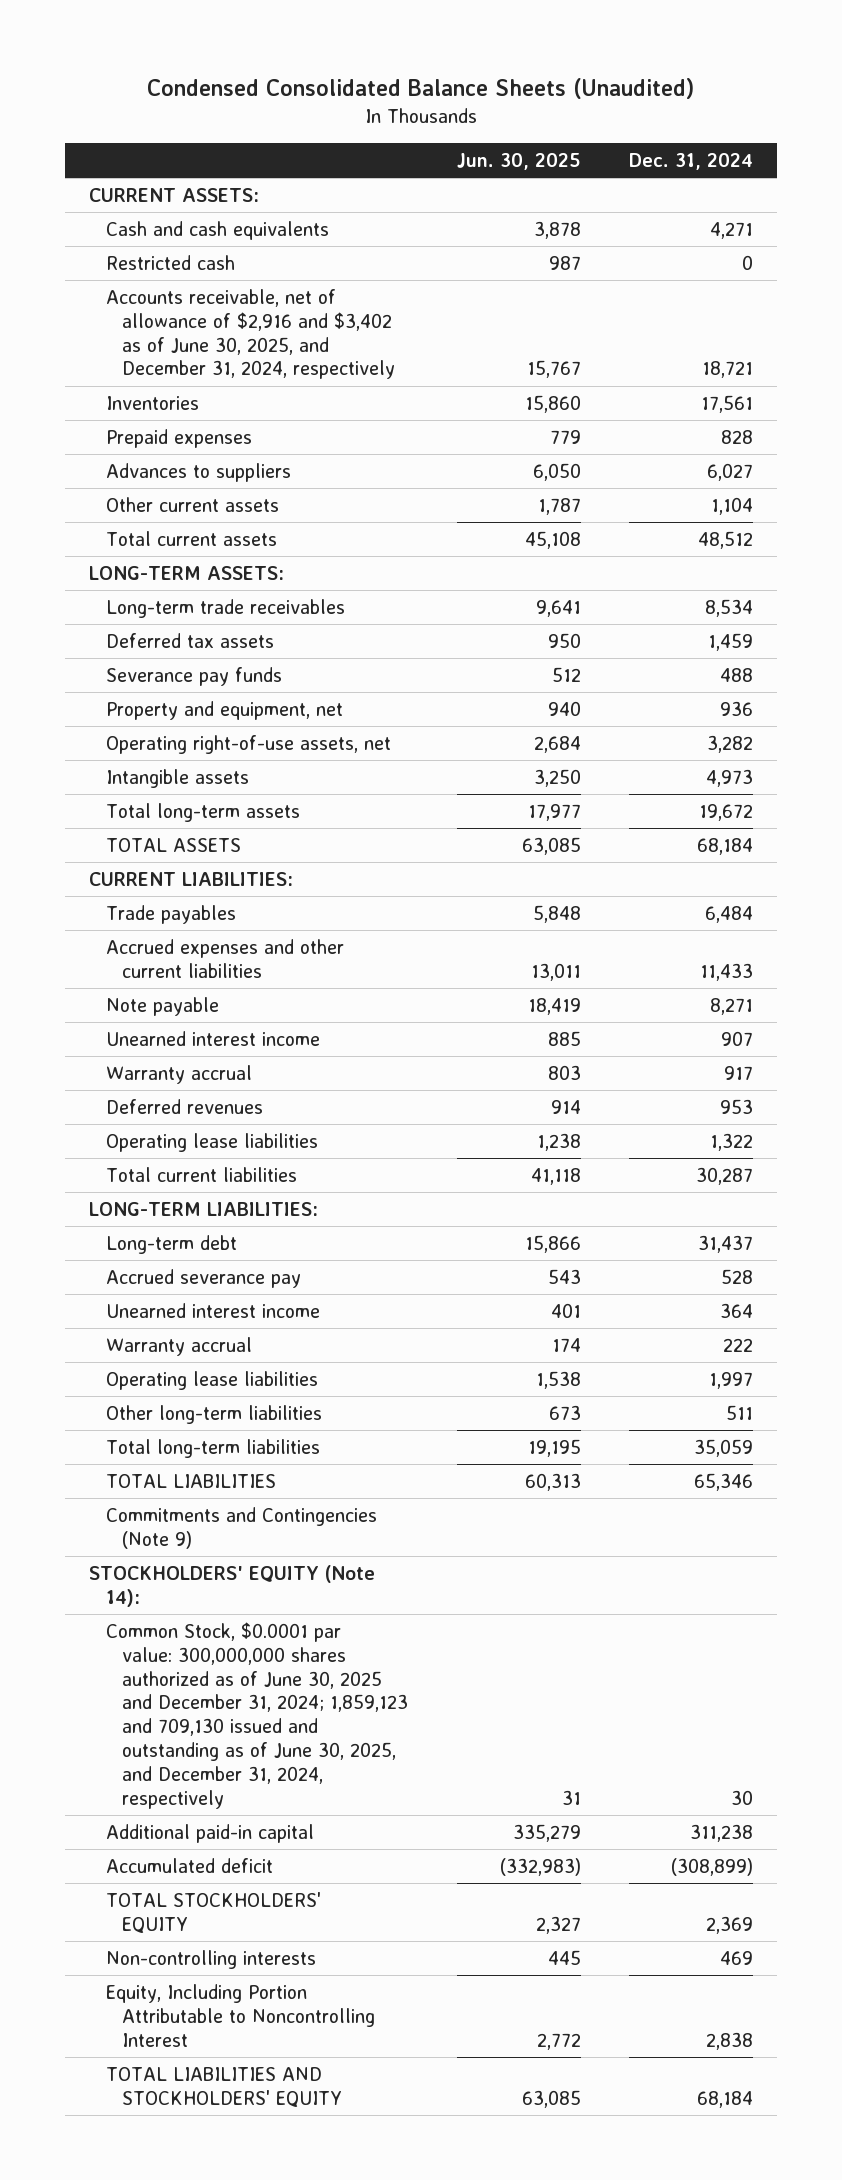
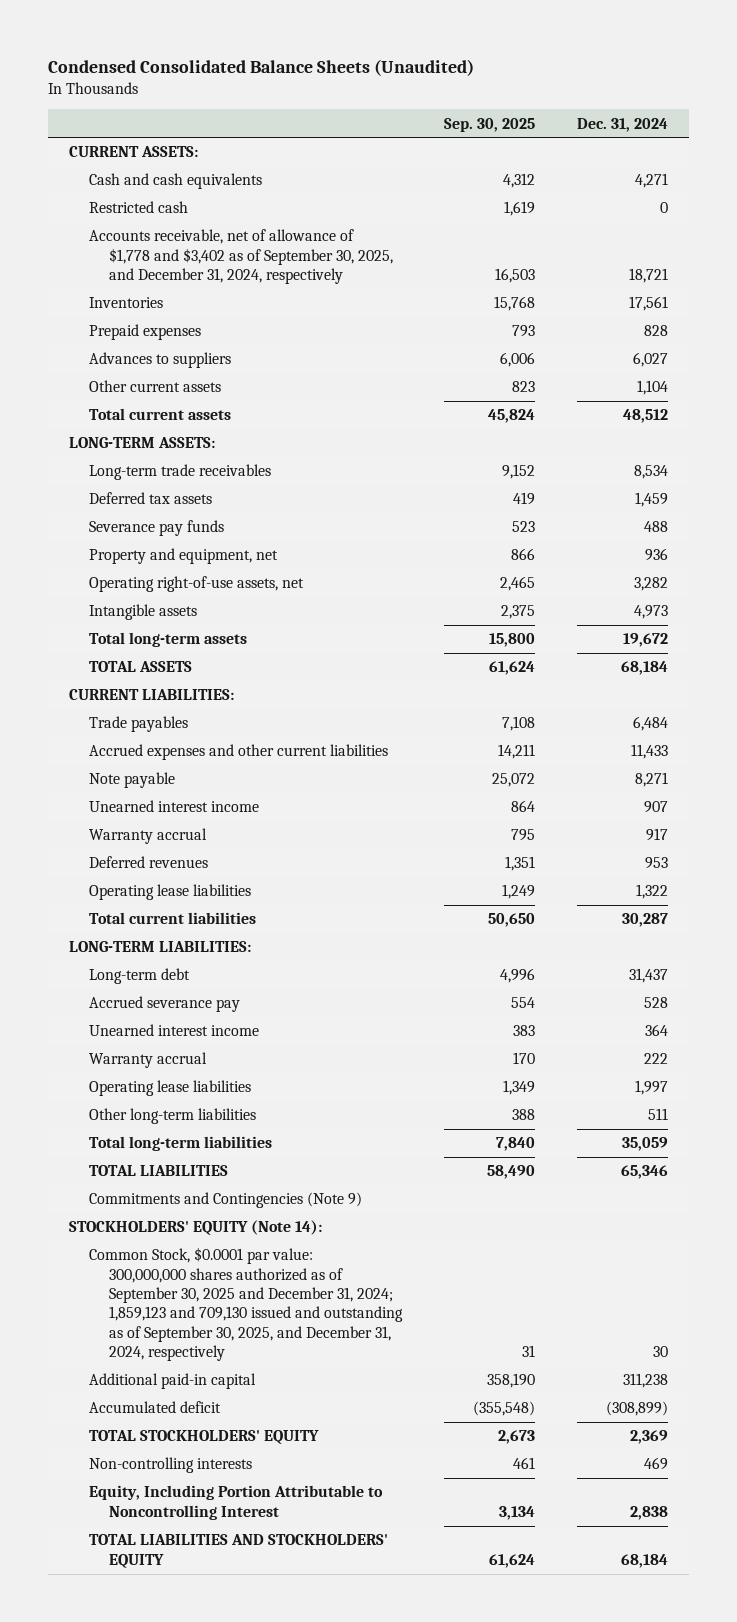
- | Jun. 30, 2025 | Dec. 31, 2024
+ | Sep. 30, 2025 | Dec. 31, 2024
- Accounts receivable, net of allowance of $2,916 and $3,402 as of June 30, 2025, and December 31, 2024, respectively | 15,767 | 18,721
+ Accounts receivable, net of allowance of $1,778 and $3,402 as of September 30, 2025, and December 31, 2024, respectively | 16,503 | 18,721
- Common Stock, $0.0001 par value: 300,000,000 shares authorized as of June 30, 2025 and December 31, 2024; 1,859,123 and 709,130 issued and outstanding as of June 30, 2025, and December 31, 2024, respectively | 31 | 30
+ Common Stock, $0.0001 par value: 300,000,000 shares authorized as of September 30, 2025 and December 31, 2024; 1,859,123 and 709,130 issued and outstanding as of September 30, 2025, and December 31, 2024, respectively | 31 | 30

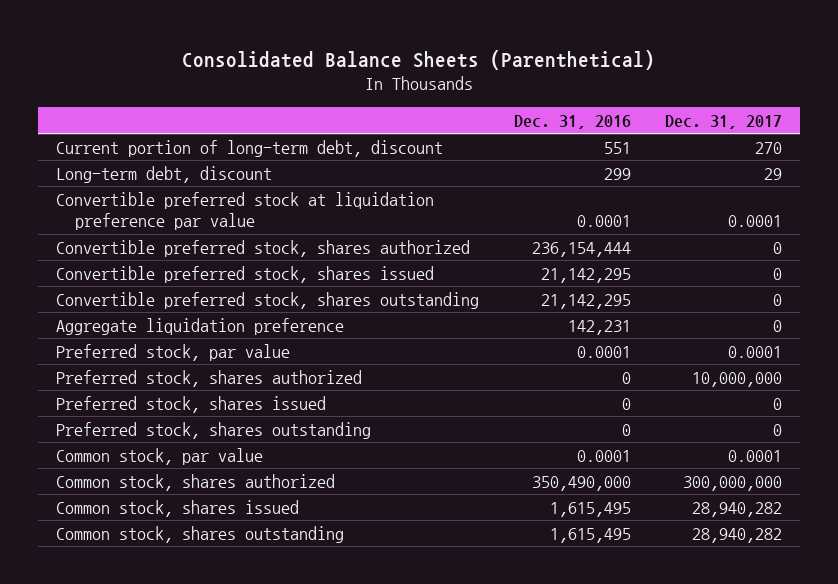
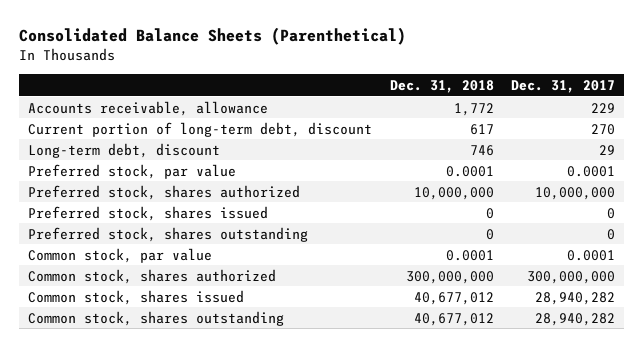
- | Dec. 31, 2016 | Dec. 31, 2017
+ | Dec. 31, 2018 | Dec. 31, 2017
+ Accounts receivable, allowance | 1,772 | 229
- Convertible preferred stock at liquidation preference par value | 0.0001 | 0.0001
- Convertible preferred stock, shares authorized | 236,154,444 | 0
- Convertible preferred stock, shares issued | 21,142,295 | 0
- Convertible preferred stock, shares outstanding | 21,142,295 | 0
- Aggregate liquidation preference | 142,231 | 0

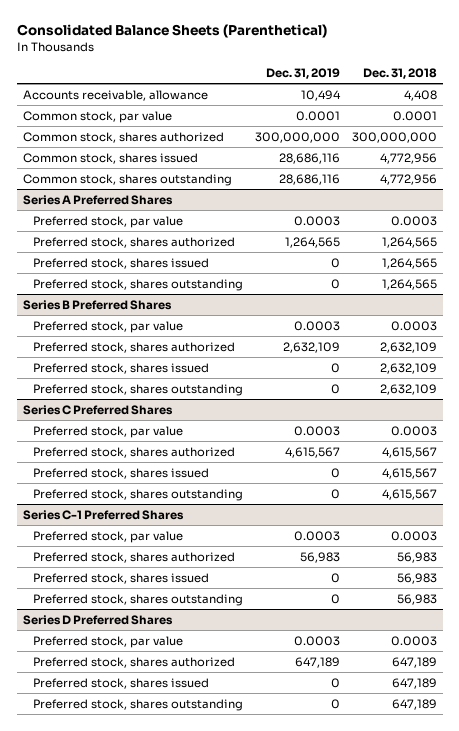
- | Dec. 31, 2018 | Dec. 31, 2017
+ | Dec. 31, 2019 | Dec. 31, 2018
- Accounts receivable, allowance | 1,772 | 229
- Current portion of long-term debt, discount | 617 | 270
- Long-term debt, discount | 746 | 29
- Preferred stock, par value | 0.0001 | 0.0001
- Preferred stock, shares authorized | 10,000,000 | 10,000,000
- Preferred stock, shares issued | 0 | 0
- Preferred stock, shares outstanding | 0 | 0
+ Accounts receivable, allowance | 10,494 | 4,408
- Common stock, shares issued | 40,677,012 | 28,940,282
- Common stock, shares outstanding | 40,677,012 | 28,940,282
+ Common stock, shares issued | 28,686,116 | 4,772,956
+ Common stock, shares outstanding | 28,686,116 | 4,772,956
+ Series A Preferred Shares
+ Preferred stock, par value | 0.0003 | 0.0003
+ Preferred stock, shares authorized | 1,264,565 | 1,264,565
+ Preferred stock, shares issued | 0 | 1,264,565
+ Preferred stock, shares outstanding | 0 | 1,264,565
+ Series B Preferred Shares
+ Preferred stock, par value | 0.0003 | 0.0003
+ Preferred stock, shares authorized | 2,632,109 | 2,632,109
+ Preferred stock, shares issued | 0 | 2,632,109
+ Preferred stock, shares outstanding | 0 | 2,632,109
+ Series C Preferred Shares
+ Preferred stock, par value | 0.0003 | 0.0003
+ Preferred stock, shares authorized | 4,615,567 | 4,615,567
+ Preferred stock, shares issued | 0 | 4,615,567
+ Preferred stock, shares outstanding | 0 | 4,615,567
+ Series C-1 Preferred Shares
+ Preferred stock, par value | 0.0003 | 0.0003
+ Preferred stock, shares authorized | 56,983 | 56,983
+ Preferred stock, shares issued | 0 | 56,983
+ Preferred stock, shares outstanding | 0 | 56,983
+ Series D Preferred Shares
+ Preferred stock, par value | 0.0003 | 0.0003
+ Preferred stock, shares authorized | 647,189 | 647,189
+ Preferred stock, shares issued | 0 | 647,189
+ Preferred stock, shares outstanding | 0 | 647,189

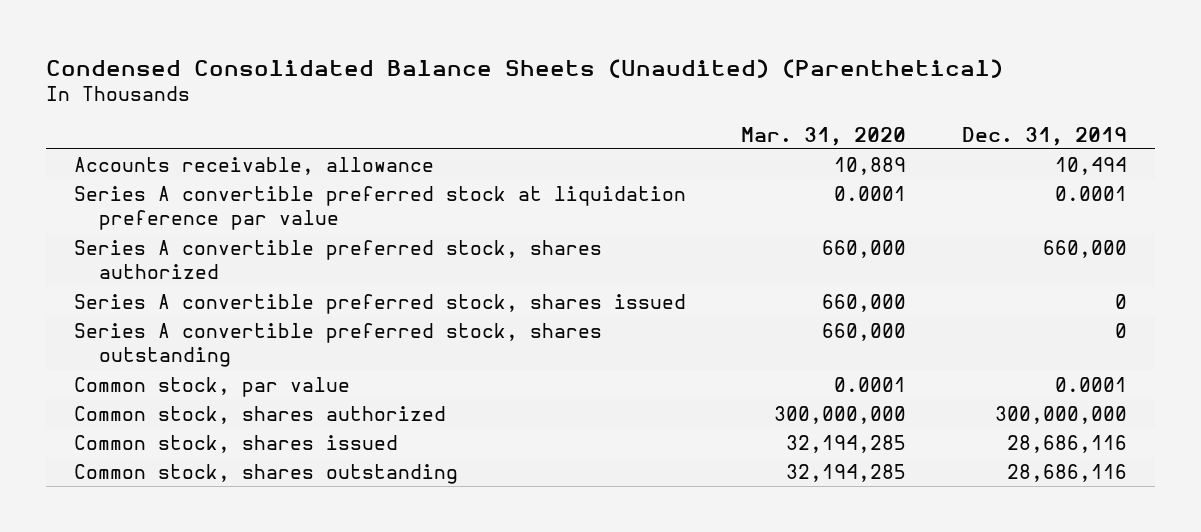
- Consolidated Balance Sheets (Parenthetical)
+ Condensed Consolidated Balance Sheets (Unaudited) (Parenthetical)
- | Dec. 31, 2019 | Dec. 31, 2018
+ | Mar. 31, 2020 | Dec. 31, 2019
+ Series A convertible preferred stock at liquidation preference par value | 0.0001 | 0.0001
+ Series A convertible preferred stock, shares authorized | 660,000 | 660,000
+ Series A convertible preferred stock, shares issued | 660,000 | 0
+ Series A convertible preferred stock, shares outstanding | 660,000 | 0
- Series A Preferred Shares
- Preferred stock, par value | 0.0003 | 0.0003
- Preferred stock, shares authorized | 1,264,565 | 1,264,565
- Preferred stock, shares issued | 0 | 1,264,565
- Preferred stock, shares outstanding | 0 | 1,264,565
- Series B Preferred Shares
- Preferred stock, par value | 0.0003 | 0.0003
- Preferred stock, shares authorized | 2,632,109 | 2,632,109
- Preferred stock, shares issued | 0 | 2,632,109
- Preferred stock, shares outstanding | 0 | 2,632,109
- Series C Preferred Shares
- Preferred stock, par value | 0.0003 | 0.0003
- Preferred stock, shares authorized | 4,615,567 | 4,615,567
- Preferred stock, shares issued | 0 | 4,615,567
- Preferred stock, shares outstanding | 0 | 4,615,567
- Series C-1 Preferred Shares
- Preferred stock, par value | 0.0003 | 0.0003
- Preferred stock, shares authorized | 56,983 | 56,983
- Preferred stock, shares issued | 0 | 56,983
- Preferred stock, shares outstanding | 0 | 56,983
- Series D Preferred Shares
- Preferred stock, par value | 0.0003 | 0.0003
- Preferred stock, shares authorized | 647,189 | 647,189
- Preferred stock, shares issued | 0 | 647,189
- Preferred stock, shares outstanding | 0 | 647,189

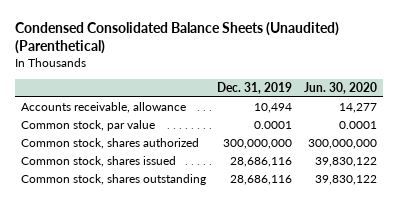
- | Mar. 31, 2020 | Dec. 31, 2019
+ | Dec. 31, 2019 | Jun. 30, 2020
- Series A convertible preferred stock at liquidation preference par value | 0.0001 | 0.0001
- Series A convertible preferred stock, shares authorized | 660,000 | 660,000
- Series A convertible preferred stock, shares issued | 660,000 | 0
- Series A convertible preferred stock, shares outstanding | 660,000 | 0

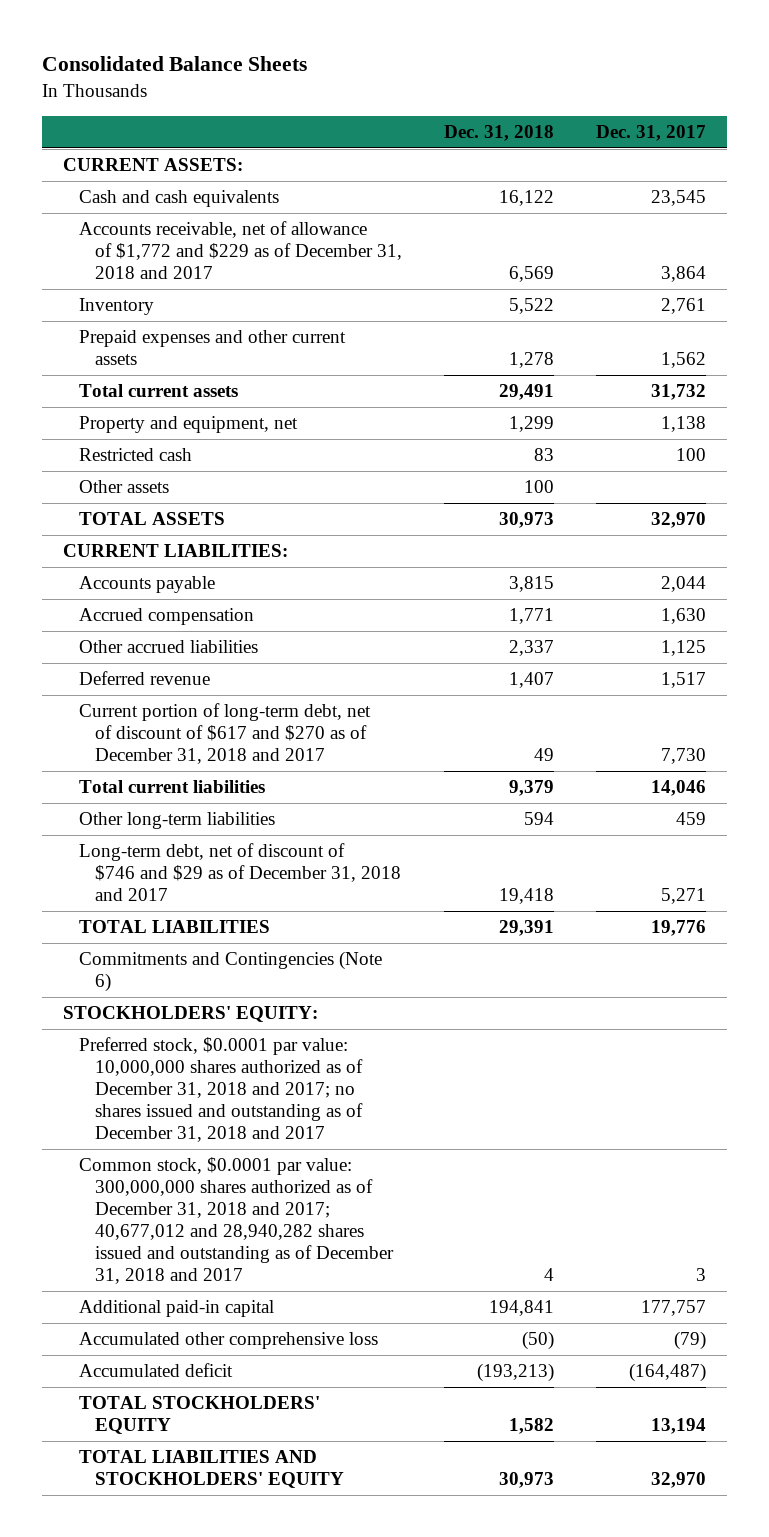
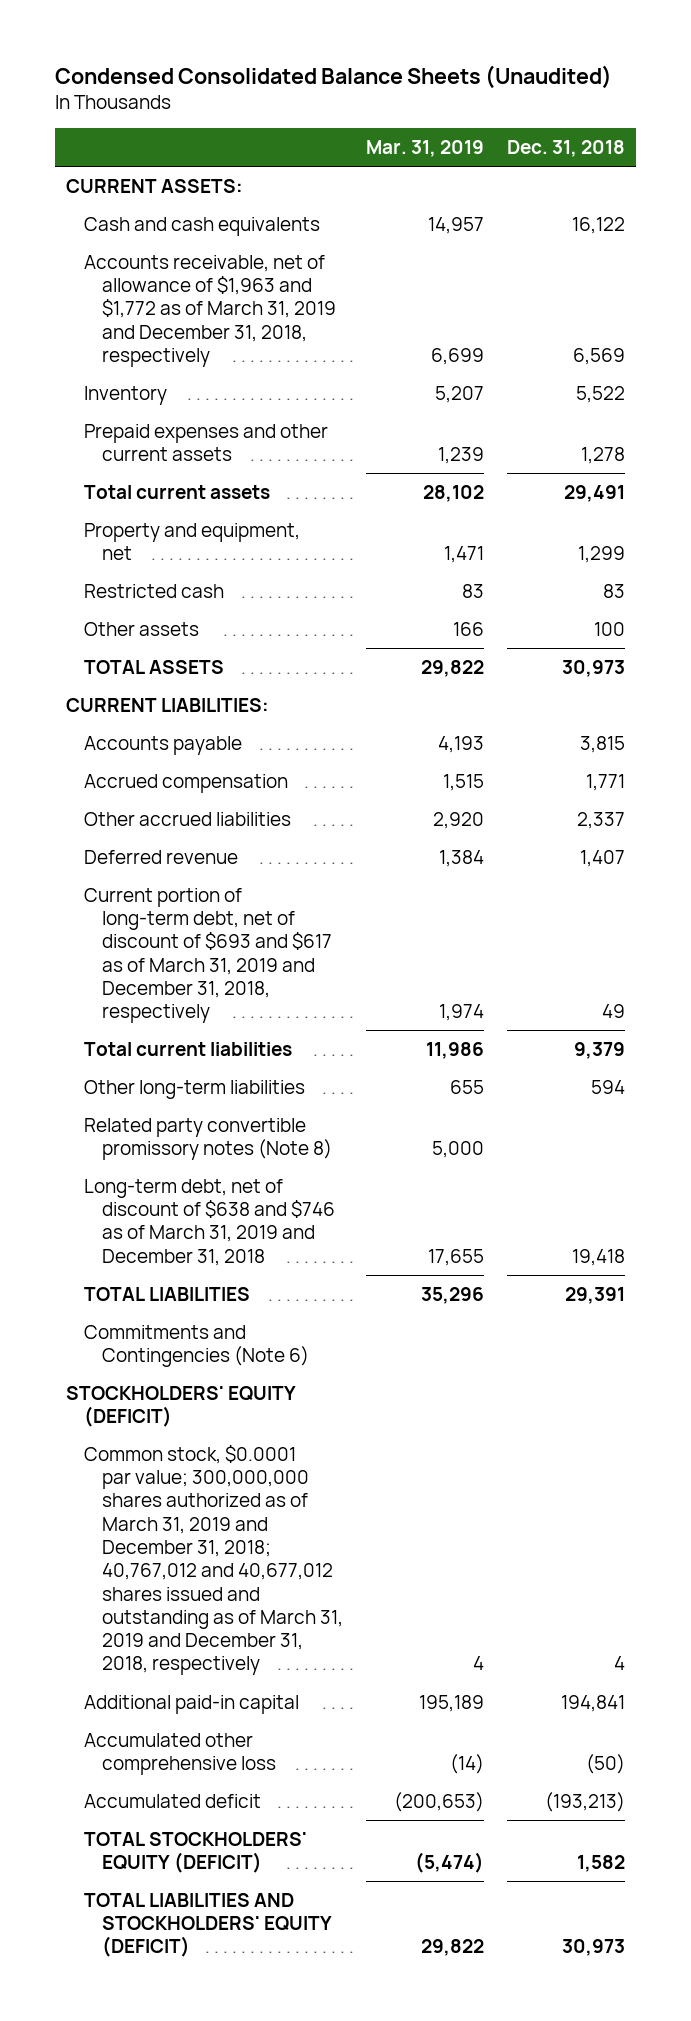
- Consolidated Balance Sheets
+ Condensed Consolidated Balance Sheets (Unaudited)
- | Dec. 31, 2018 | Dec. 31, 2017
+ | Mar. 31, 2019 | Dec. 31, 2018
- Accounts receivable, net of allowance of $1,772 and $229 as of December 31, 2018 and 2017 | 6,569 | 3,864
+ Accounts receivable, net of allowance of $1,963 and $1,772 as of March 31, 2019 and December 31, 2018, respectively | 6,699 | 6,569
- Current portion of long-term debt, net of discount of $617 and $270 as of December 31, 2018 and 2017 | 49 | 7,730
+ Current portion of long-term debt, net of discount of $693 and $617 as of March 31, 2019 and December 31, 2018, respectively | 1,974 | 49
- Long-term debt, net of discount of $746 and $29 as of December 31, 2018 and 2017 | 19,418 | 5,271
+ Related party convertible promissory notes (Note 8) | 5,000 |
+ Long-term debt, net of discount of $638 and $746 as of March 31, 2019 and December 31, 2018 | 17,655 | 19,418
- STOCKHOLDERS' EQUITY:
- Preferred stock, $0.0001 par value: 10,000,000 shares authorized as of December 31, 2018 and 2017; no shares issued and outstanding as of December 31, 2018 and 2017
- Common stock, $0.0001 par value: 300,000,000 shares authorized as of December 31, 2018 and 2017; 40,677,012 and 28,940,282 shares issued and outstanding as of December 31, 2018 and 2017 | 4 | 3
+ STOCKHOLDERS' EQUITY (DEFICIT)
+ Common stock, $0.0001 par value; 300,000,000 shares authorized as of March 31, 2019 and December 31, 2018; 40,767,012 and 40,677,012 shares issued and outstanding as of March 31, 2019 and December 31, 2018, respectively | 4 | 4
- TOTAL STOCKHOLDERS' EQUITY | 1,582 | 13,194
- TOTAL LIABILITIES AND STOCKHOLDERS' EQUITY | 30,973 | 32,970
+ TOTAL STOCKHOLDERS' EQUITY (DEFICIT) | (5,474) | 1,582
+ TOTAL LIABILITIES AND STOCKHOLDERS' EQUITY (DEFICIT) | 29,822 | 30,973

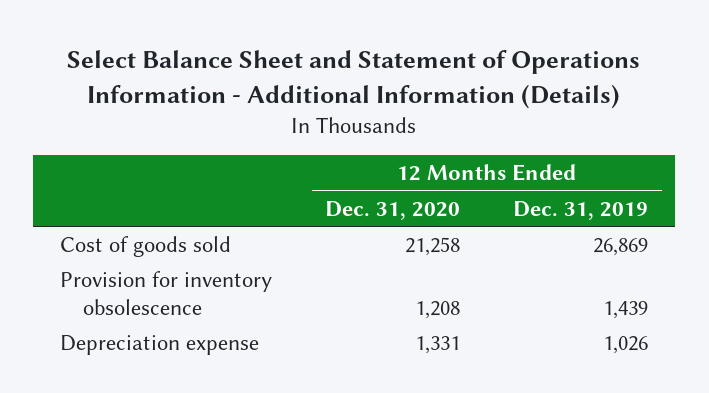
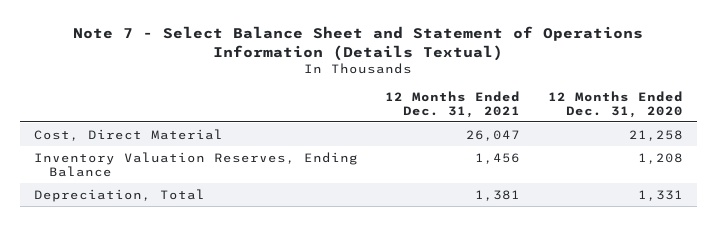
- Select Balance Sheet and Statement of Operations Information - Additional Information (Details)
+ Note 7 - Select Balance Sheet and Statement of Operations Information (Details Textual)
- | 12 Months Ended Dec. 31, 2020 | 12 Months Ended Dec. 31, 2019
+ | 12 Months Ended Dec. 31, 2021 | 12 Months Ended Dec. 31, 2020
- Cost of goods sold | 21,258 | 26,869
- Provision for inventory obsolescence | 1,208 | 1,439
- Depreciation expense | 1,331 | 1,026
+ Cost, Direct Material | 26,047 | 21,258
+ Inventory Valuation Reserves, Ending Balance | 1,456 | 1,208
+ Depreciation, Total | 1,381 | 1,331

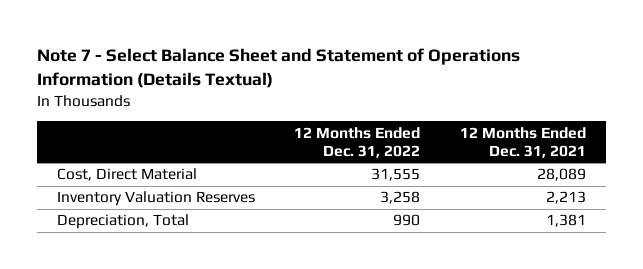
- | 12 Months Ended Dec. 31, 2021 | 12 Months Ended Dec. 31, 2020
+ | 12 Months Ended Dec. 31, 2022 | 12 Months Ended Dec. 31, 2021
- Cost, Direct Material | 26,047 | 21,258
- Inventory Valuation Reserves, Ending Balance | 1,456 | 1,208
+ Cost, Direct Material | 31,555 | 28,089
+ Inventory Valuation Reserves | 3,258 | 2,213

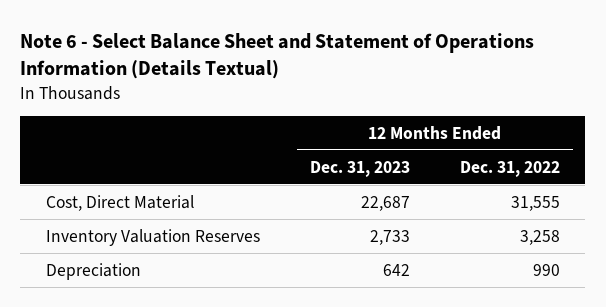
- Note 7 - Select Balance Sheet and Statement of Operations Information (Details Textual)
+ Note 6 - Select Balance Sheet and Statement of Operations Information (Details Textual)
- | 12 Months Ended Dec. 31, 2022 | 12 Months Ended Dec. 31, 2021
+ | 12 Months Ended Dec. 31, 2023 | 12 Months Ended Dec. 31, 2022
- Depreciation, Total | 990 | 1,381
+ Depreciation | 642 | 990

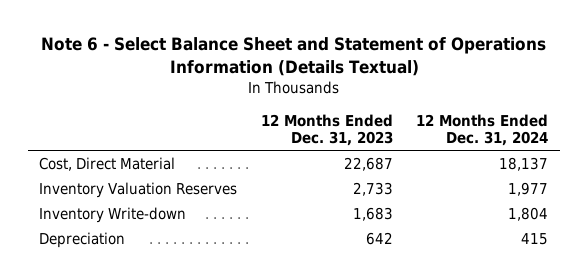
- | 12 Months Ended Dec. 31, 2023 | 12 Months Ended Dec. 31, 2022
+ | 12 Months Ended Dec. 31, 2023 | 12 Months Ended Dec. 31, 2024
+ Inventory Write-down | 1,683 | 1,804

